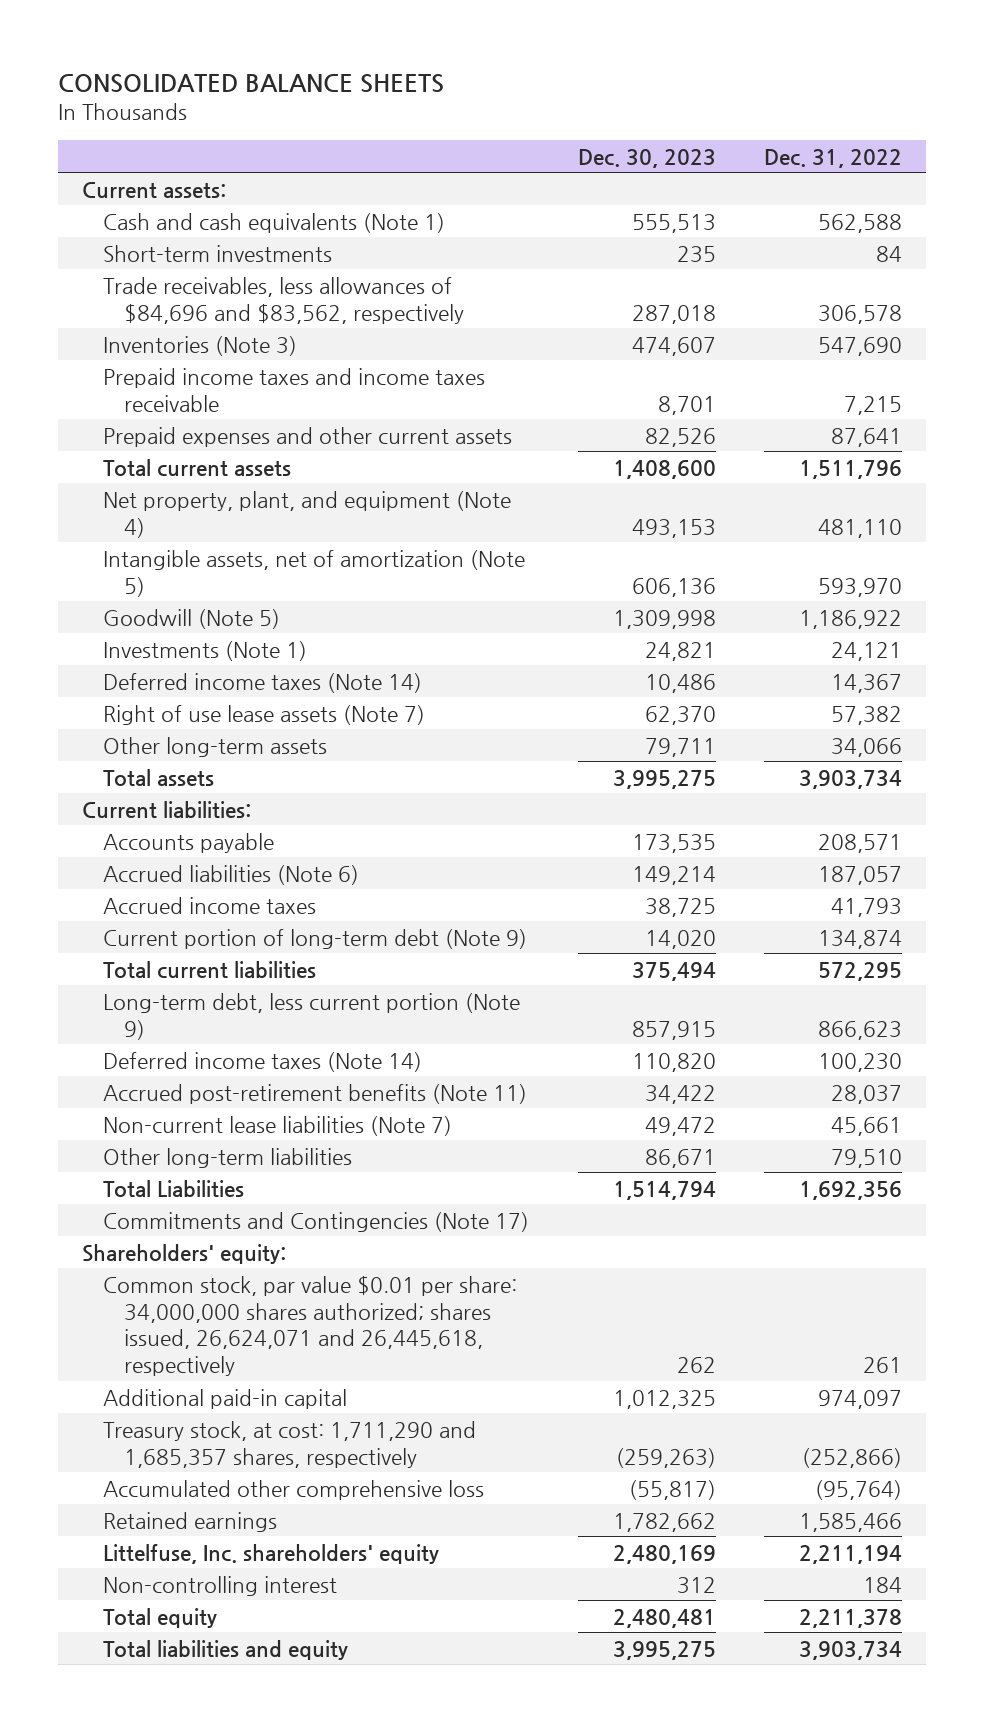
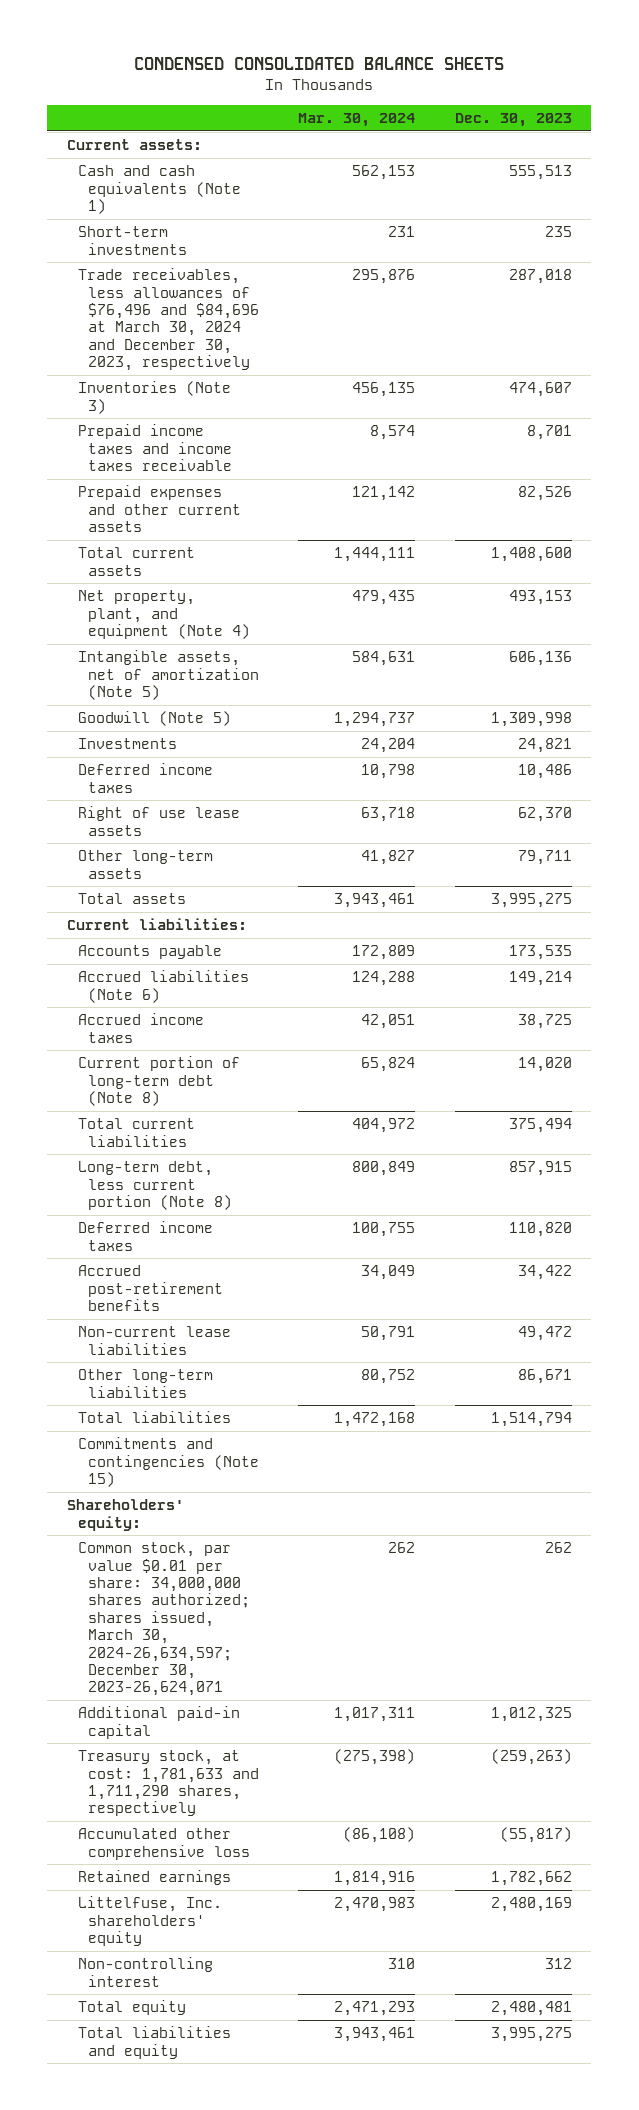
- CONSOLIDATED BALANCE SHEETS
+ CONDENSED CONSOLIDATED BALANCE SHEETS
- | Dec. 30, 2023 | Dec. 31, 2022
+ | Mar. 30, 2024 | Dec. 30, 2023
- Trade receivables, less allowances of $84,696 and $83,562, respectively | 287,018 | 306,578
+ Trade receivables, less allowances of $76,496 and $84,696 at March 30, 2024 and December 30, 2023, respectively | 295,876 | 287,018
- Investments (Note 1) | 24,821 | 24,121
- Deferred income taxes (Note 14) | 10,486 | 14,367
- Right of use lease assets (Note 7) | 62,370 | 57,382
+ Investments | 24,204 | 24,821
+ Deferred income taxes | 10,798 | 10,486
+ Right of use lease assets | 63,718 | 62,370
- Current portion of long-term debt (Note 9) | 14,020 | 134,874
+ Current portion of long-term debt (Note 8) | 65,824 | 14,020
- Long-term debt, less current portion (Note 9) | 857,915 | 866,623
- Deferred income taxes (Note 14) | 110,820 | 100,230
- Accrued post-retirement benefits (Note 11) | 34,422 | 28,037
- Non-current lease liabilities (Note 7) | 49,472 | 45,661
+ Long-term debt, less current portion (Note 8) | 800,849 | 857,915
+ Deferred income taxes | 100,755 | 110,820
+ Accrued post-retirement benefits | 34,049 | 34,422
+ Non-current lease liabilities | 50,791 | 49,472
- Total Liabilities | 1,514,794 | 1,692,356
- Commitments and Contingencies (Note 17)
+ Total liabilities | 1,472,168 | 1,514,794
+ Commitments and contingencies (Note 15)
- Common stock, par value $0.01 per share: 34,000,000 shares authorized; shares issued, 26,624,071 and 26,445,618, respectively | 262 | 261
+ Common stock, par value $0.01 per share: 34,000,000 shares authorized; shares issued, March 30, 2024-26,634,597; December 30, 2023-26,624,071 | 262 | 262
- Treasury stock, at cost: 1,711,290 and 1,685,357 shares, respectively | (259,263) | (252,866)
+ Treasury stock, at cost: 1,781,633 and 1,711,290 shares, respectively | (275,398) | (259,263)

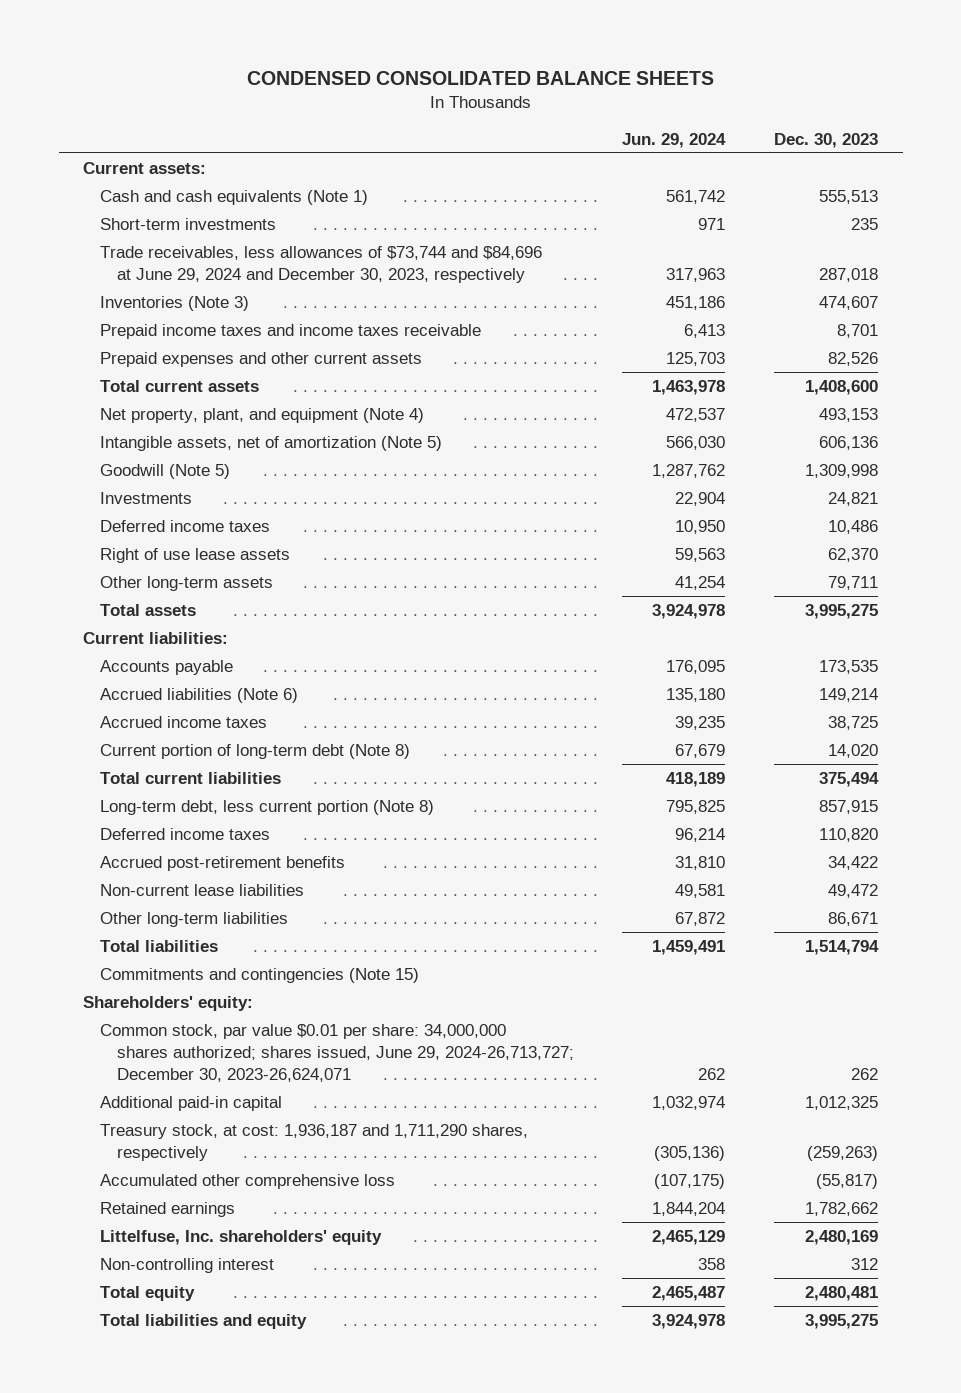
- | Mar. 30, 2024 | Dec. 30, 2023
+ | Jun. 29, 2024 | Dec. 30, 2023
- Trade receivables, less allowances of $76,496 and $84,696 at March 30, 2024 and December 30, 2023, respectively | 295,876 | 287,018
+ Trade receivables, less allowances of $73,744 and $84,696 at June 29, 2024 and December 30, 2023, respectively | 317,963 | 287,018
- Common stock, par value $0.01 per share: 34,000,000 shares authorized; shares issued, March 30, 2024-26,634,597; December 30, 2023-26,624,071 | 262 | 262
+ Common stock, par value $0.01 per share: 34,000,000 shares authorized; shares issued, June 29, 2024-26,713,727; December 30, 2023-26,624,071 | 262 | 262
- Treasury stock, at cost: 1,781,633 and 1,711,290 shares, respectively | (275,398) | (259,263)
+ Treasury stock, at cost: 1,936,187 and 1,711,290 shares, respectively | (305,136) | (259,263)

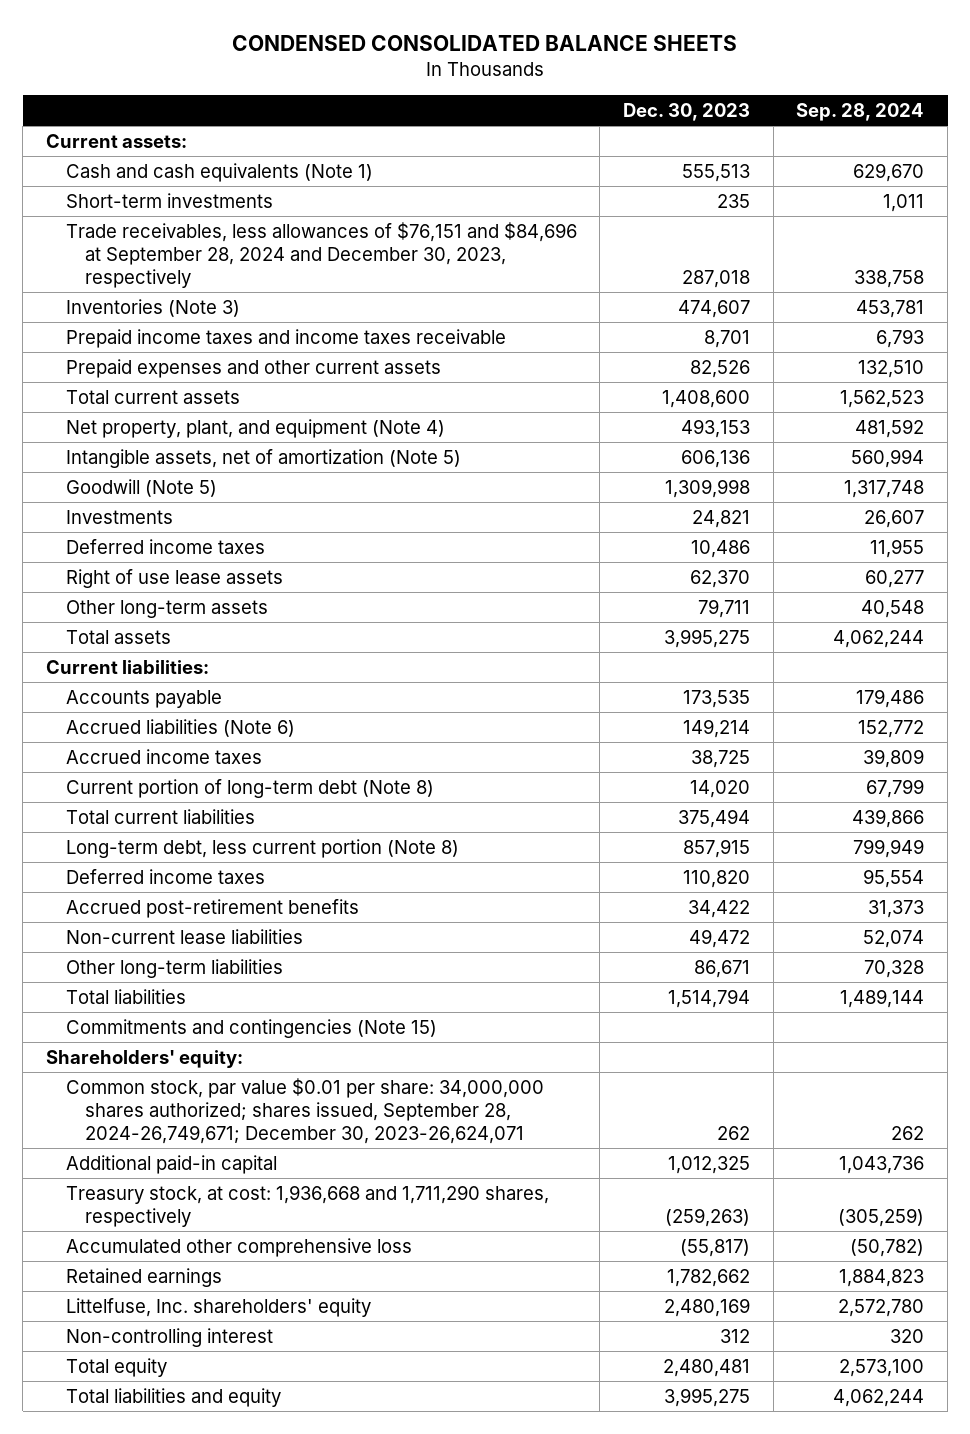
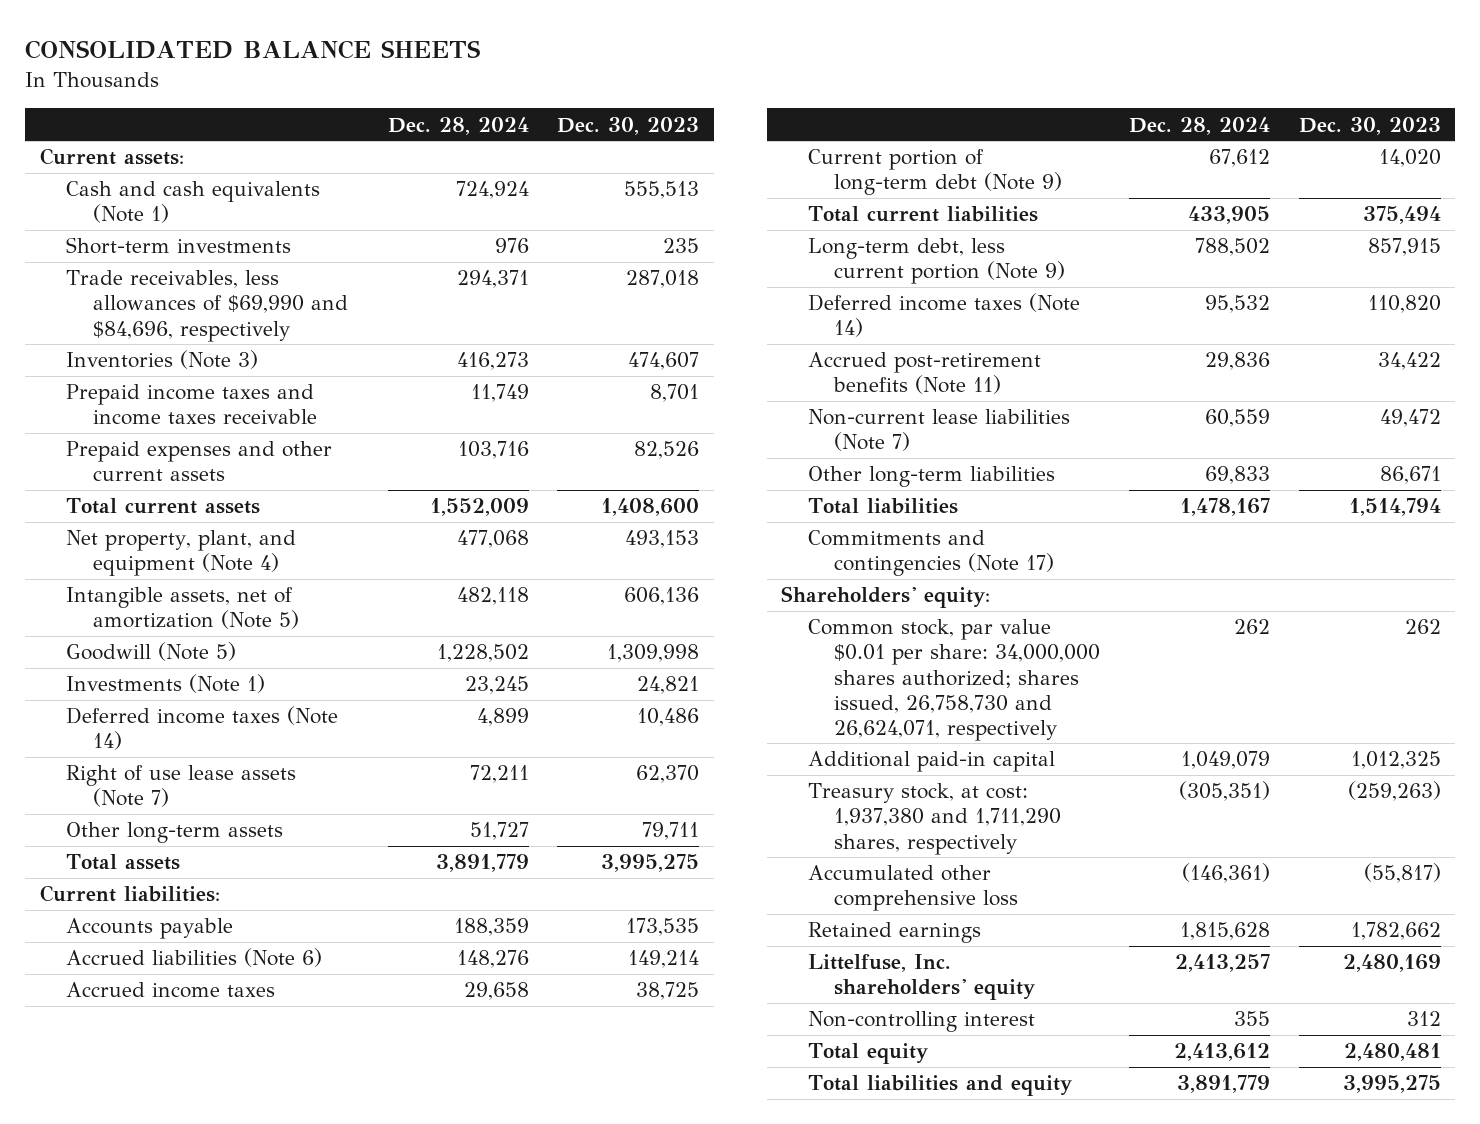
- CONDENSED CONSOLIDATED BALANCE SHEETS
+ CONSOLIDATED BALANCE SHEETS
- | Dec. 30, 2023 | Sep. 28, 2024
+ | Dec. 28, 2024 | Dec. 30, 2023
- Trade receivables, less allowances of $76,151 and $84,696 at September 28, 2024 and December 30, 2023, respectively | 287,018 | 338,758
+ Trade receivables, less allowances of $69,990 and $84,696, respectively | 294,371 | 287,018
- Investments | 24,821 | 26,607
- Deferred income taxes | 10,486 | 11,955
- Right of use lease assets | 62,370 | 60,277
+ Investments (Note 1) | 23,245 | 24,821
+ Deferred income taxes (Note 14) | 4,899 | 10,486
+ Right of use lease assets (Note 7) | 72,211 | 62,370
- Current portion of long-term debt (Note 8) | 14,020 | 67,799
+ Current portion of long-term debt (Note 9) | 67,612 | 14,020
- Long-term debt, less current portion (Note 8) | 857,915 | 799,949
- Deferred income taxes | 110,820 | 95,554
- Accrued post-retirement benefits | 34,422 | 31,373
- Non-current lease liabilities | 49,472 | 52,074
+ Long-term debt, less current portion (Note 9) | 788,502 | 857,915
+ Deferred income taxes (Note 14) | 95,532 | 110,820
+ Accrued post-retirement benefits (Note 11) | 29,836 | 34,422
+ Non-current lease liabilities (Note 7) | 60,559 | 49,472
- Commitments and contingencies (Note 15)
+ Commitments and contingencies (Note 17)
- Common stock, par value $0.01 per share: 34,000,000 shares authorized; shares issued, September 28, 2024-26,749,671; December 30, 2023-26,624,071 | 262 | 262
+ Common stock, par value $0.01 per share: 34,000,000 shares authorized; shares issued, 26,758,730 and 26,624,071, respectively | 262 | 262
- Treasury stock, at cost: 1,936,668 and 1,711,290 shares, respectively | (259,263) | (305,259)
+ Treasury stock, at cost: 1,937,380 and 1,711,290 shares, respectively | (305,351) | (259,263)

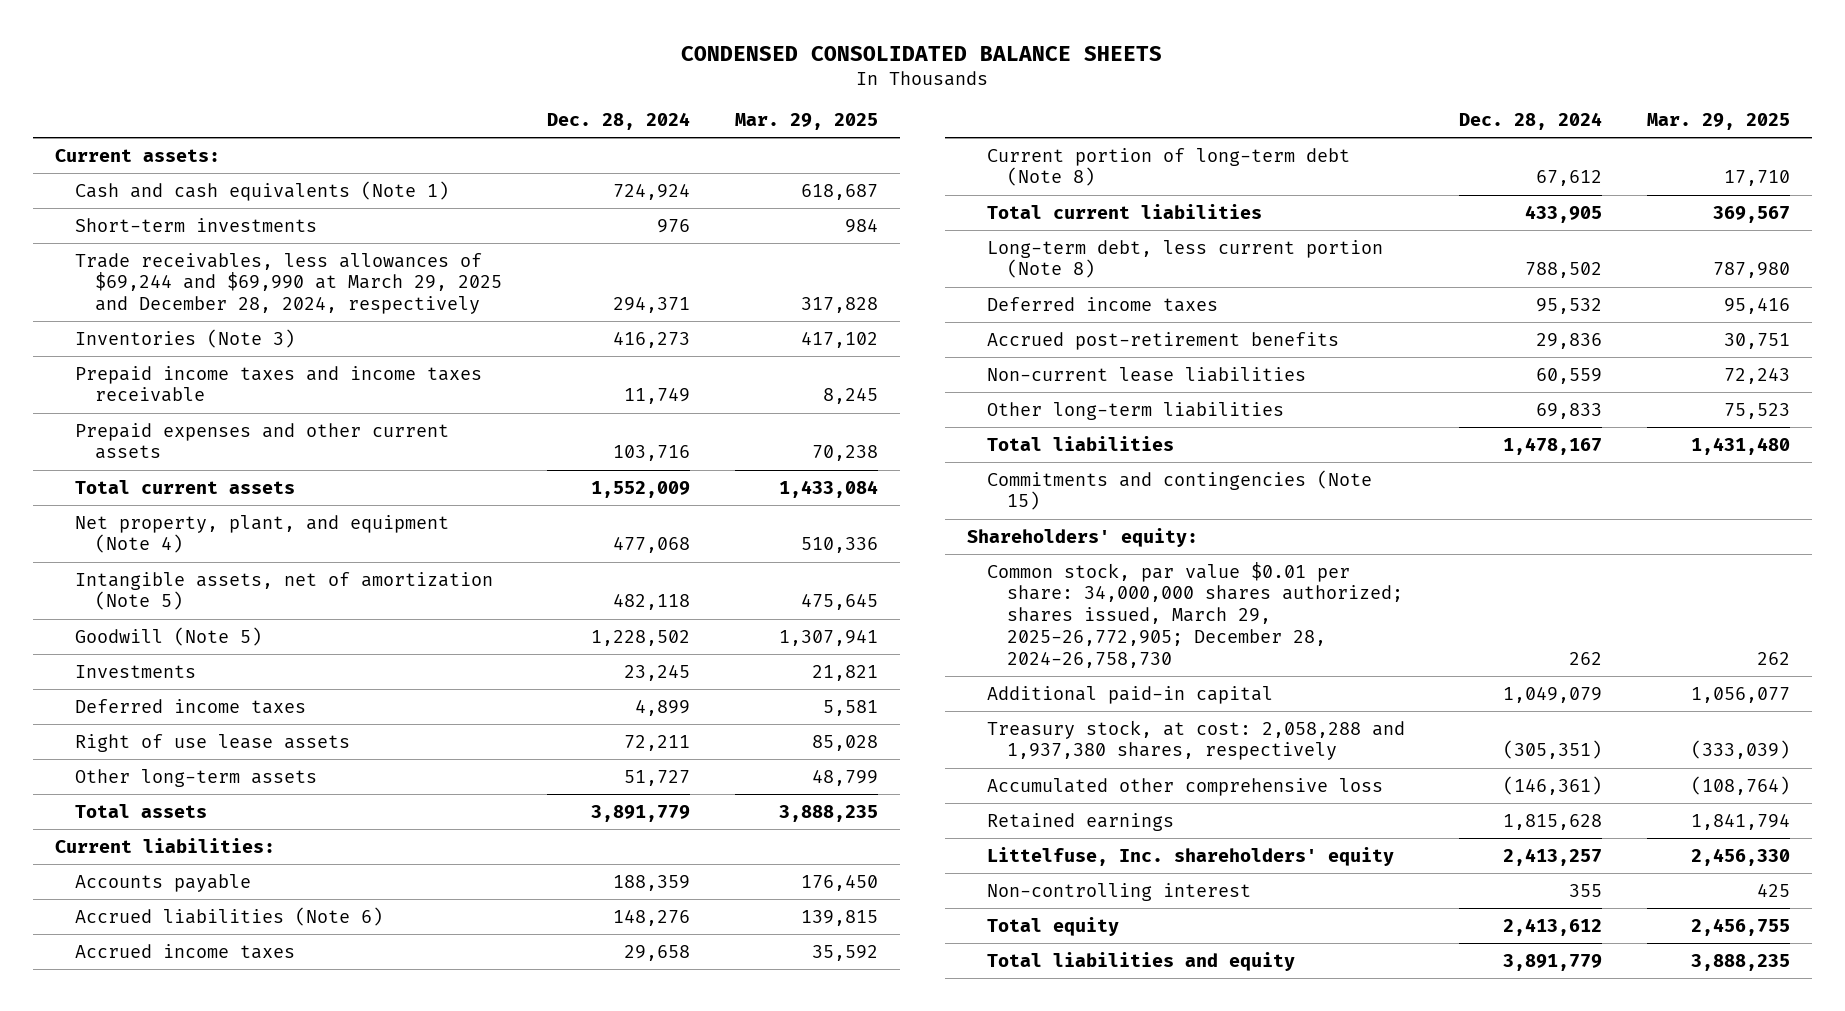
- CONSOLIDATED BALANCE SHEETS
+ CONDENSED CONSOLIDATED BALANCE SHEETS
- | Dec. 28, 2024 | Dec. 30, 2023
+ | Dec. 28, 2024 | Mar. 29, 2025
- Trade receivables, less allowances of $69,990 and $84,696, respectively | 294,371 | 287,018
+ Trade receivables, less allowances of $69,244 and $69,990 at March 29, 2025 and December 28, 2024, respectively | 294,371 | 317,828
- Investments (Note 1) | 23,245 | 24,821
- Deferred income taxes (Note 14) | 4,899 | 10,486
- Right of use lease assets (Note 7) | 72,211 | 62,370
+ Investments | 23,245 | 21,821
+ Deferred income taxes | 4,899 | 5,581
+ Right of use lease assets | 72,211 | 85,028
- Current portion of long-term debt (Note 9) | 67,612 | 14,020
+ Current portion of long-term debt (Note 8) | 67,612 | 17,710
- Long-term debt, less current portion (Note 9) | 788,502 | 857,915
- Deferred income taxes (Note 14) | 95,532 | 110,820
- Accrued post-retirement benefits (Note 11) | 29,836 | 34,422
- Non-current lease liabilities (Note 7) | 60,559 | 49,472
+ Long-term debt, less current portion (Note 8) | 788,502 | 787,980
+ Deferred income taxes | 95,532 | 95,416
+ Accrued post-retirement benefits | 29,836 | 30,751
+ Non-current lease liabilities | 60,559 | 72,243
- Commitments and contingencies (Note 17)
+ Commitments and contingencies (Note 15)
- Common stock, par value $0.01 per share: 34,000,000 shares authorized; shares issued, 26,758,730 and 26,624,071, respectively | 262 | 262
+ Common stock, par value $0.01 per share: 34,000,000 shares authorized; shares issued, March 29, 2025-26,772,905; December 28, 2024-26,758,730 | 262 | 262
- Treasury stock, at cost: 1,937,380 and 1,711,290 shares, respectively | (305,351) | (259,263)
+ Treasury stock, at cost: 2,058,288 and 1,937,380 shares, respectively | (305,351) | (333,039)

